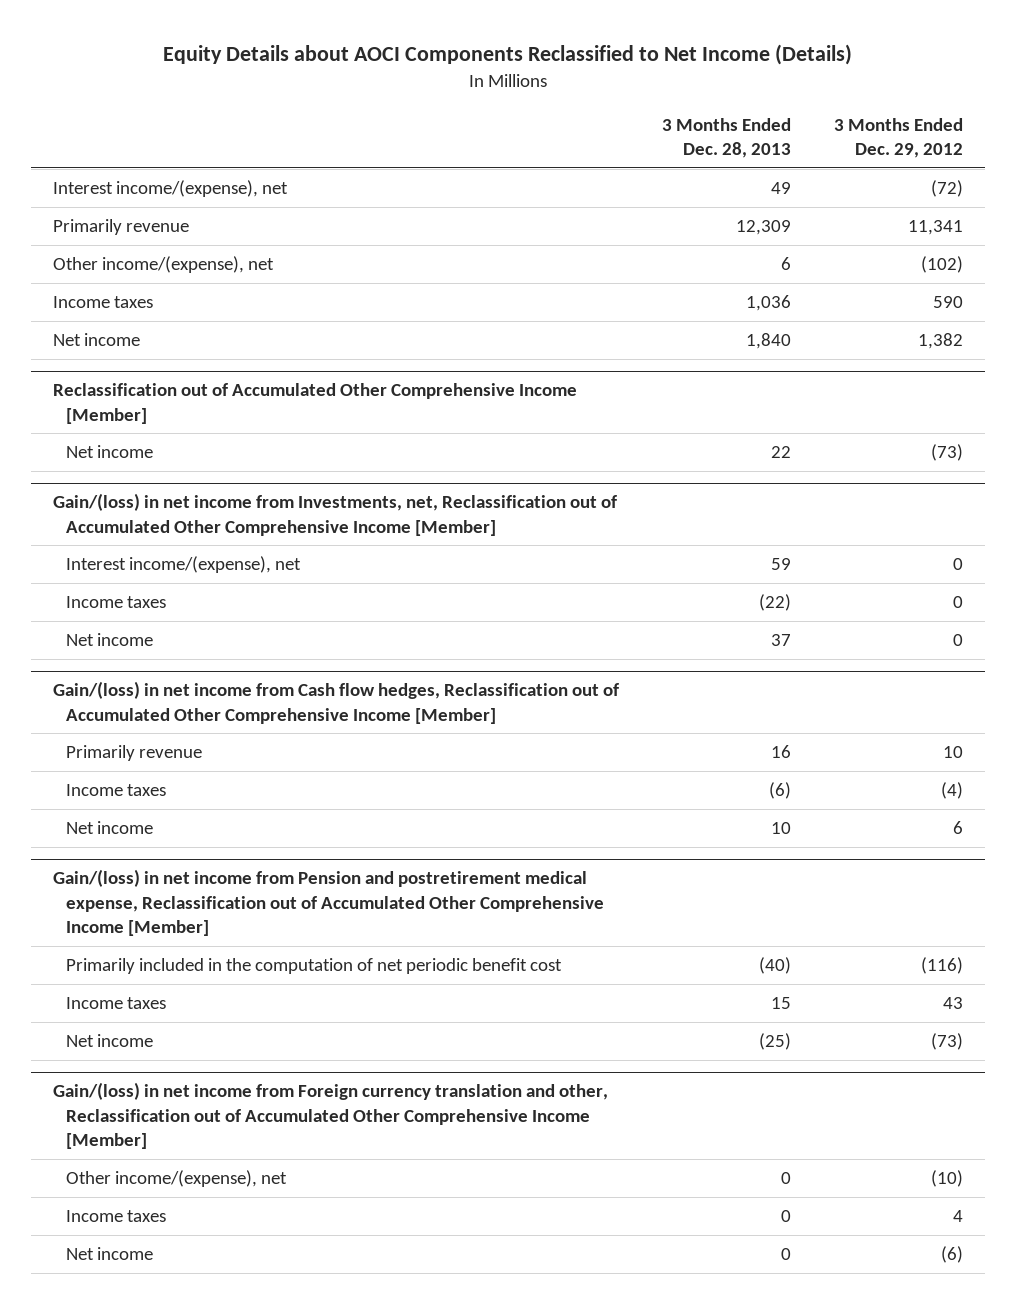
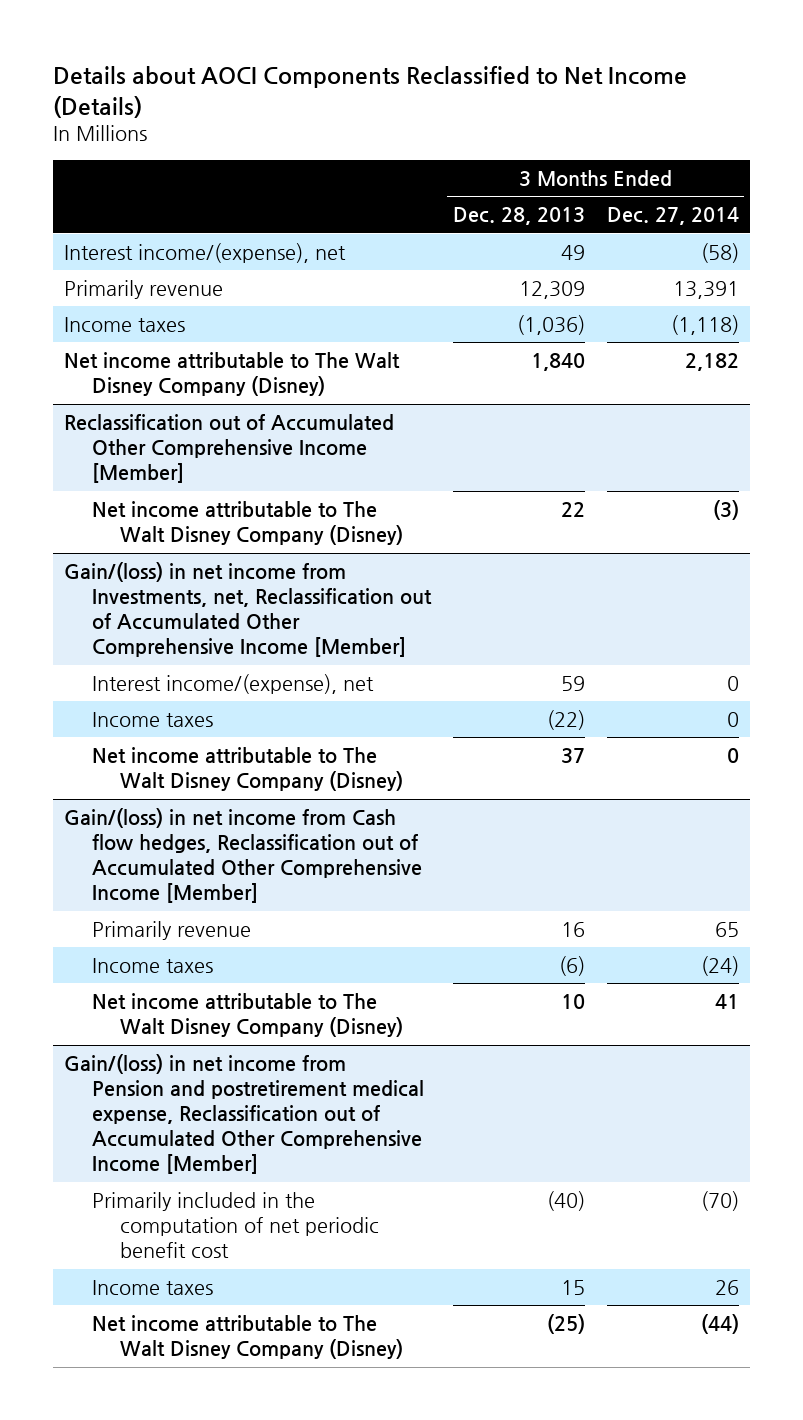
- Equity Details about AOCI Components Reclassified to Net Income (Details)
+ Details about AOCI Components Reclassified to Net Income (Details)
- | 3 Months Ended Dec. 28, 2013 | 3 Months Ended Dec. 29, 2012
+ | 3 Months Ended Dec. 28, 2013 | 3 Months Ended Dec. 27, 2014
- Other income/(expense), net | 6 | (102)
- Income taxes | 1,036 | 590
- Net income | 1,840 | 1,382
+ Income taxes | (1,036) | (1,118)
+ Net income attributable to The Walt Disney Company (Disney) | 1,840 | 2,182
@ Reclassification out of Accumulated Other Comprehensive Income [Member]
- Net income | 22 | (73)
+ Net income attributable to The Walt Disney Company (Disney) | 22 | (3)
@ Gain/(loss) in net income from Investments, net, Reclassification out of Accumulated Other Comprehensive Income [Member]
- Net income | 37 | 0
+ Net income attributable to The Walt Disney Company (Disney) | 37 | 0
@ Gain/(loss) in net income from Cash flow hedges, Reclassification out of Accumulated Other Comprehensive Income [Member]
- Net income | 10 | 6
+ Net income attributable to The Walt Disney Company (Disney) | 10 | 41
@ Gain/(loss) in net income from Pension and postretirement medical expense, Reclassification out of Accumulated Other Comprehensive Income [Member]
- Net income | (25) | (73)
- Gain/(loss) in net income from Foreign currency translation and other, Reclassification out of Accumulated Other Comprehensive Income [Member]
- Other income/(expense), net | 0 | (10)
- Income taxes | 0 | 4
- Net income | 0 | (6)
@ Gain/(loss) in net income from Pension and postretirement medical expense, Reclassification out of Accumulated Other Comprehensive Income [Member]
+ Net income attributable to The Walt Disney Company (Disney) | (25) | (44)

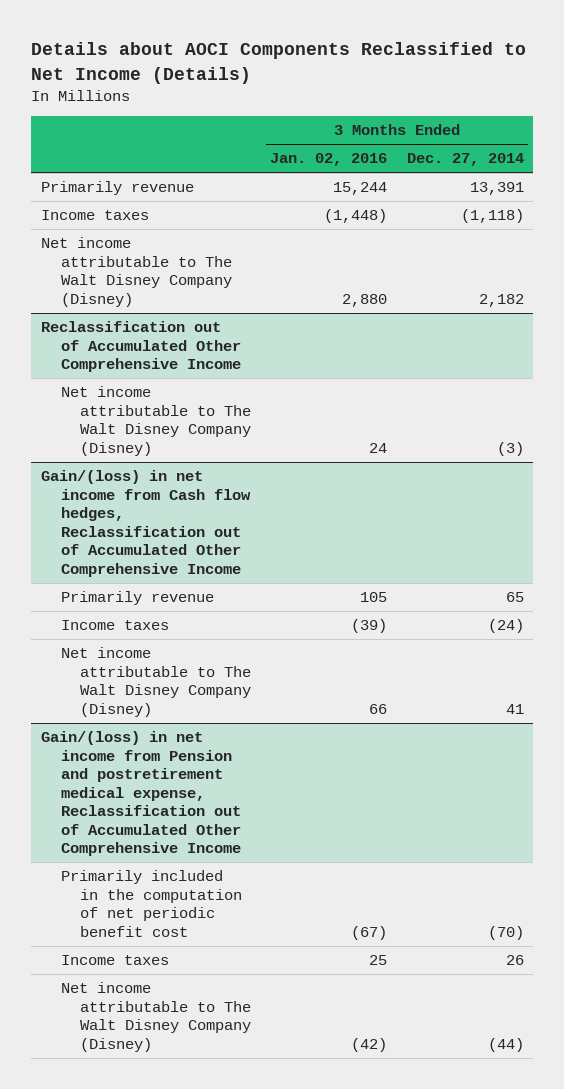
- | 3 Months Ended Dec. 28, 2013 | 3 Months Ended Dec. 27, 2014
+ | 3 Months Ended Jan. 02, 2016 | 3 Months Ended Dec. 27, 2014
- Interest income/(expense), net | 49 | (58)
- Reclassification out of Accumulated Other Comprehensive Income [Member]
+ Reclassification out of Accumulated Other Comprehensive Income
- Gain/(loss) in net income from Investments, net, Reclassification out of Accumulated Other Comprehensive Income [Member]
- Interest income/(expense), net | 59 | 0
- Income taxes | (22) | 0
- Net income attributable to The Walt Disney Company (Disney) | 37 | 0
- Gain/(loss) in net income from Cash flow hedges, Reclassification out of Accumulated Other Comprehensive Income [Member]
+ Gain/(loss) in net income from Cash flow hedges, Reclassification out of Accumulated Other Comprehensive Income
- Gain/(loss) in net income from Pension and postretirement medical expense, Reclassification out of Accumulated Other Comprehensive Income [Member]
+ Gain/(loss) in net income from Pension and postretirement medical expense, Reclassification out of Accumulated Other Comprehensive Income

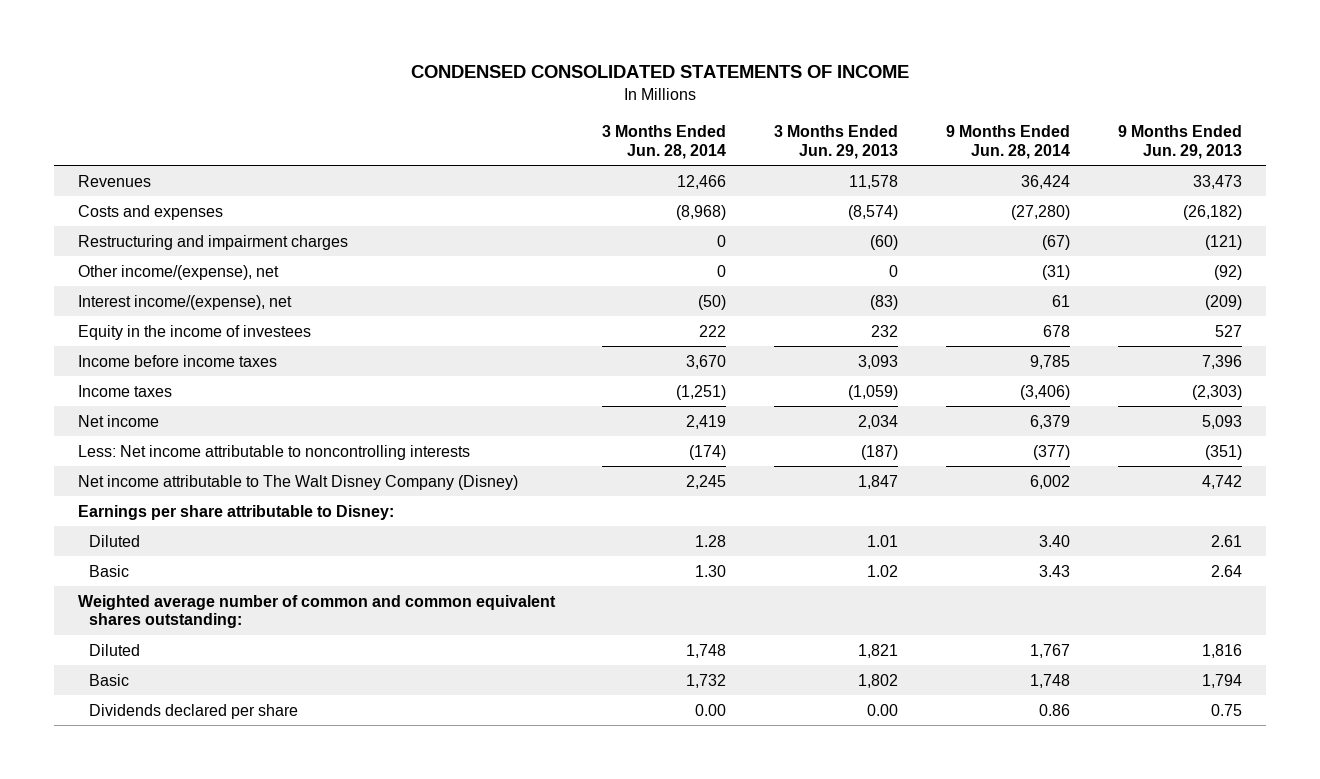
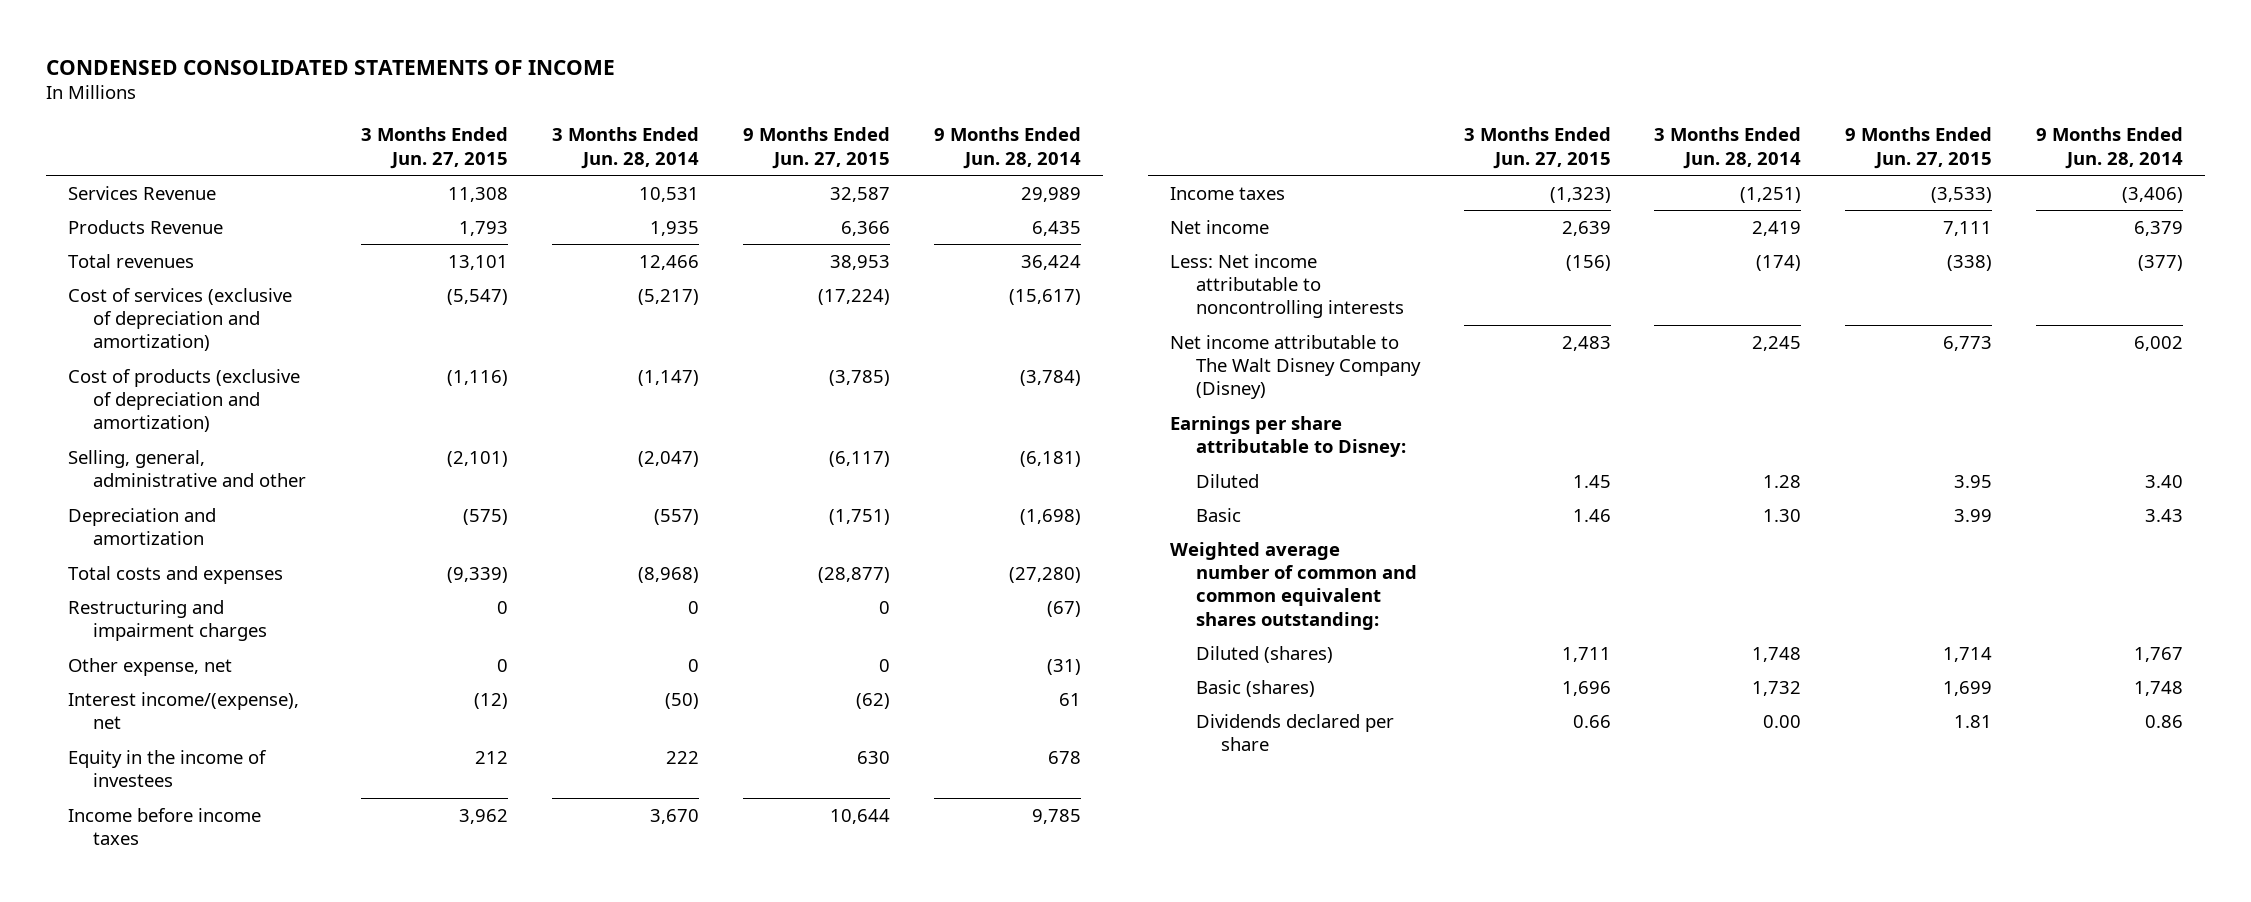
- | 3 Months Ended Jun. 28, 2014 | 3 Months Ended Jun. 29, 2013 | 9 Months Ended Jun. 28, 2014 | 9 Months Ended Jun. 29, 2013
+ | 3 Months Ended Jun. 27, 2015 | 3 Months Ended Jun. 28, 2014 | 9 Months Ended Jun. 27, 2015 | 9 Months Ended Jun. 28, 2014
- Revenues | 12,466 | 11,578 | 36,424 | 33,473
- Costs and expenses | (8,968) | (8,574) | (27,280) | (26,182)
+ Services Revenue | 11,308 | 10,531 | 32,587 | 29,989
+ Products Revenue | 1,793 | 1,935 | 6,366 | 6,435
+ Total revenues | 13,101 | 12,466 | 38,953 | 36,424
+ Cost of services (exclusive of depreciation and amortization) | (5,547) | (5,217) | (17,224) | (15,617)
+ Cost of products (exclusive of depreciation and amortization) | (1,116) | (1,147) | (3,785) | (3,784)
+ Selling, general, administrative and other | (2,101) | (2,047) | (6,117) | (6,181)
+ Depreciation and amortization | (575) | (557) | (1,751) | (1,698)
+ Total costs and expenses | (9,339) | (8,968) | (28,877) | (27,280)
- Other income/(expense), net | 0 | 0 | (31) | (92)
+ Other expense, net | 0 | 0 | 0 | (31)
- Diluted | 1,748 | 1,821 | 1,767 | 1,816
- Basic | 1,732 | 1,802 | 1,748 | 1,794
+ Diluted (shares) | 1,711 | 1,748 | 1,714 | 1,767
+ Basic (shares) | 1,696 | 1,732 | 1,699 | 1,748

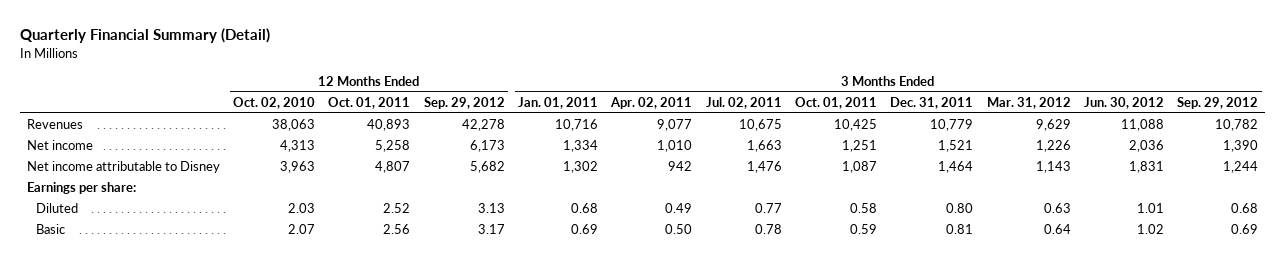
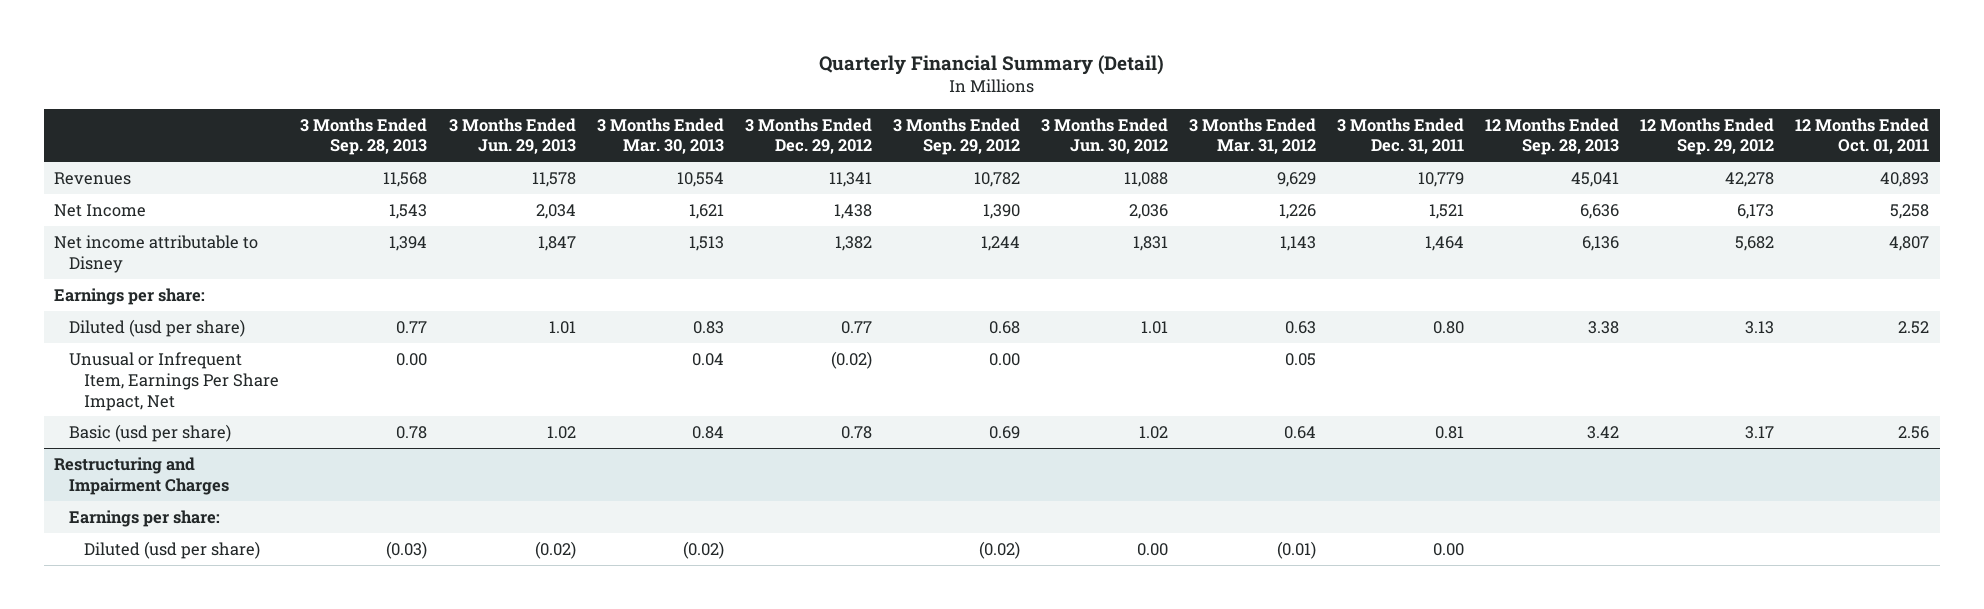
- | 12 Months Ended Oct. 02, 2010 | 12 Months Ended Oct. 01, 2011 | 12 Months Ended Sep. 29, 2012 | 3 Months Ended Jan. 01, 2011 | 3 Months Ended Apr. 02, 2011 | 3 Months Ended Jul. 02, 2011 | 3 Months Ended Oct. 01, 2011 | 3 Months Ended Dec. 31, 2011 | 3 Months Ended Mar. 31, 2012 | 3 Months Ended Jun. 30, 2012 | 3 Months Ended Sep. 29, 2012
+ | 3 Months Ended Sep. 28, 2013 | 3 Months Ended Jun. 29, 2013 | 3 Months Ended Mar. 30, 2013 | 3 Months Ended Dec. 29, 2012 | 3 Months Ended Sep. 29, 2012 | 3 Months Ended Jun. 30, 2012 | 3 Months Ended Mar. 31, 2012 | 3 Months Ended Dec. 31, 2011 | 12 Months Ended Sep. 28, 2013 | 12 Months Ended Sep. 29, 2012 | 12 Months Ended Oct. 01, 2011
- Net income | 4,313 | 5,258 | 6,173 | 1,334 | 1,010 | 1,663 | 1,251 | 1,521 | 1,226 | 2,036 | 1,390
+ Net Income | 1,543 | 2,034 | 1,621 | 1,438 | 1,390 | 2,036 | 1,226 | 1,521 | 6,636 | 6,173 | 5,258
- Diluted | 2.03 | 2.52 | 3.13 | 0.68 | 0.49 | 0.77 | 0.58 | 0.80 | 0.63 | 1.01 | 0.68
- Basic | 2.07 | 2.56 | 3.17 | 0.69 | 0.50 | 0.78 | 0.59 | 0.81 | 0.64 | 1.02 | 0.69
+ Diluted (usd per share) | 0.77 | 1.01 | 0.83 | 0.77 | 0.68 | 1.01 | 0.63 | 0.80 | 3.38 | 3.13 | 2.52
+ Unusual or Infrequent Item, Earnings Per Share Impact, Net | 0.00 | | 0.04 | (0.02) | 0.00 | | 0.05 | | | |
+ Basic (usd per share) | 0.78 | 1.02 | 0.84 | 0.78 | 0.69 | 1.02 | 0.64 | 0.81 | 3.42 | 3.17 | 2.56
+ Restructuring and Impairment Charges
+ Earnings per share:
+ Diluted (usd per share) | (0.03) | (0.02) | (0.02) | | (0.02) | 0.00 | (0.01) | 0.00 | | |

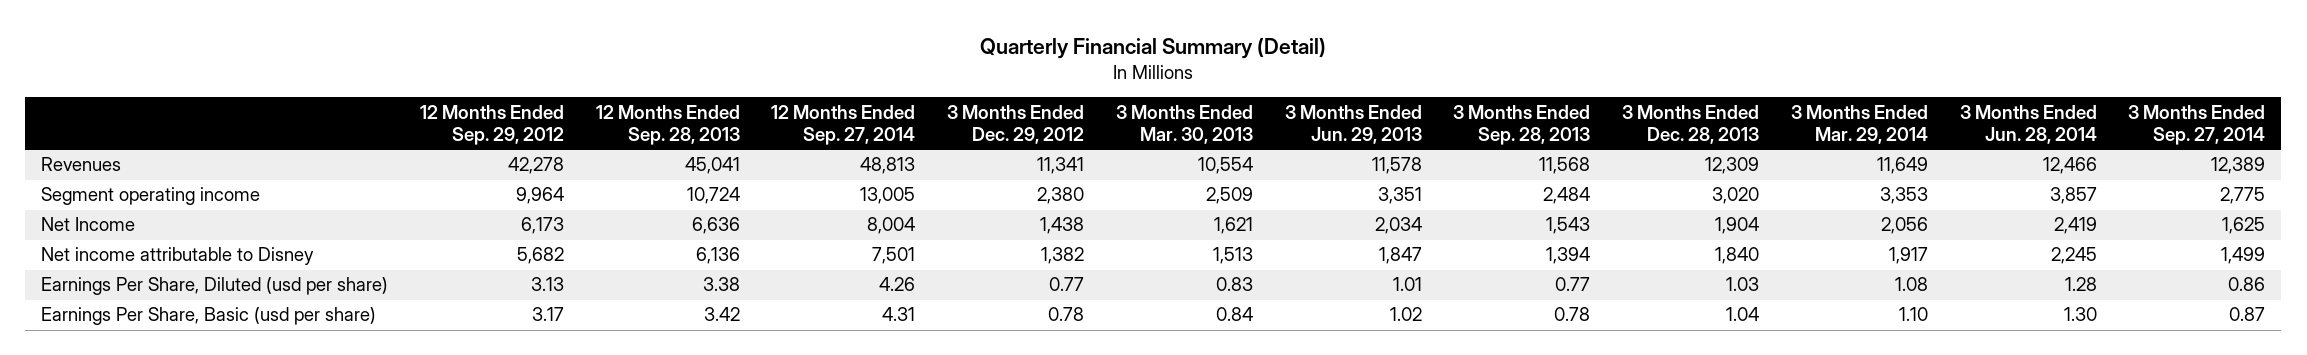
- | 3 Months Ended Sep. 28, 2013 | 3 Months Ended Jun. 29, 2013 | 3 Months Ended Mar. 30, 2013 | 3 Months Ended Dec. 29, 2012 | 3 Months Ended Sep. 29, 2012 | 3 Months Ended Jun. 30, 2012 | 3 Months Ended Mar. 31, 2012 | 3 Months Ended Dec. 31, 2011 | 12 Months Ended Sep. 28, 2013 | 12 Months Ended Sep. 29, 2012 | 12 Months Ended Oct. 01, 2011
+ | 12 Months Ended Sep. 29, 2012 | 12 Months Ended Sep. 28, 2013 | 12 Months Ended Sep. 27, 2014 | 3 Months Ended Dec. 29, 2012 | 3 Months Ended Mar. 30, 2013 | 3 Months Ended Jun. 29, 2013 | 3 Months Ended Sep. 28, 2013 | 3 Months Ended Dec. 28, 2013 | 3 Months Ended Mar. 29, 2014 | 3 Months Ended Jun. 28, 2014 | 3 Months Ended Sep. 27, 2014
+ Segment operating income | 9,964 | 10,724 | 13,005 | 2,380 | 2,509 | 3,351 | 2,484 | 3,020 | 3,353 | 3,857 | 2,775
- Earnings per share:
- Diluted (usd per share) | 0.77 | 1.01 | 0.83 | 0.77 | 0.68 | 1.01 | 0.63 | 0.80 | 3.38 | 3.13 | 2.52
- Unusual or Infrequent Item, Earnings Per Share Impact, Net | 0.00 | | 0.04 | (0.02) | 0.00 | | 0.05 | | | |
- Basic (usd per share) | 0.78 | 1.02 | 0.84 | 0.78 | 0.69 | 1.02 | 0.64 | 0.81 | 3.42 | 3.17 | 2.56
- Restructuring and Impairment Charges
- Earnings per share:
- Diluted (usd per share) | (0.03) | (0.02) | (0.02) | | (0.02) | 0.00 | (0.01) | 0.00 | | |
+ Earnings Per Share, Diluted (usd per share) | 3.13 | 3.38 | 4.26 | 0.77 | 0.83 | 1.01 | 0.77 | 1.03 | 1.08 | 1.28 | 0.86
+ Earnings Per Share, Basic (usd per share) | 3.17 | 3.42 | 4.31 | 0.78 | 0.84 | 1.02 | 0.78 | 1.04 | 1.10 | 1.30 | 0.87

